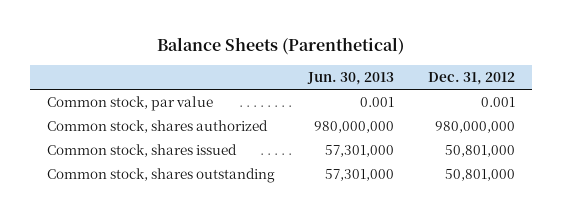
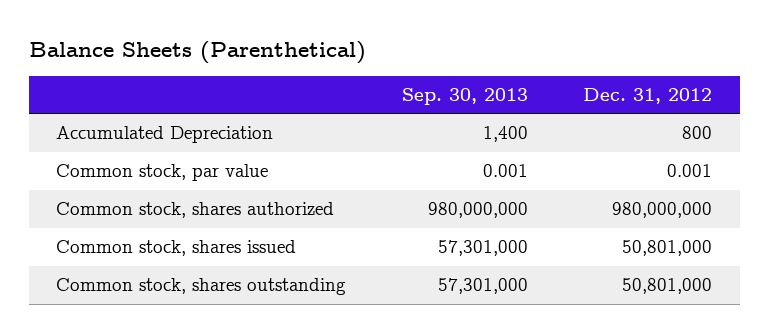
- | Jun. 30, 2013 | Dec. 31, 2012
+ | Sep. 30, 2013 | Dec. 31, 2012
+ Accumulated Depreciation | 1,400 | 800

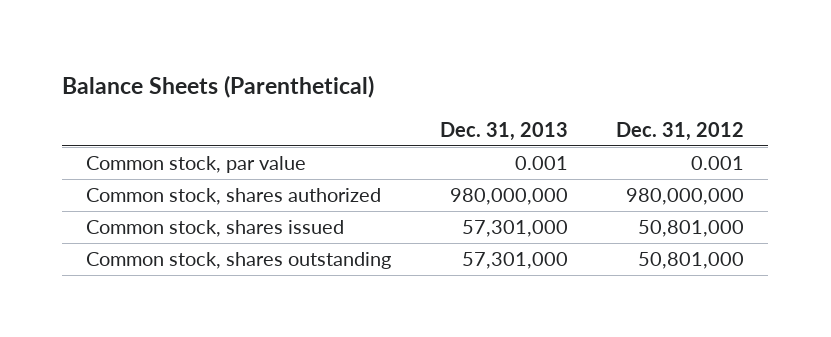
- | Sep. 30, 2013 | Dec. 31, 2012
+ | Dec. 31, 2013 | Dec. 31, 2012
- Accumulated Depreciation | 1,400 | 800

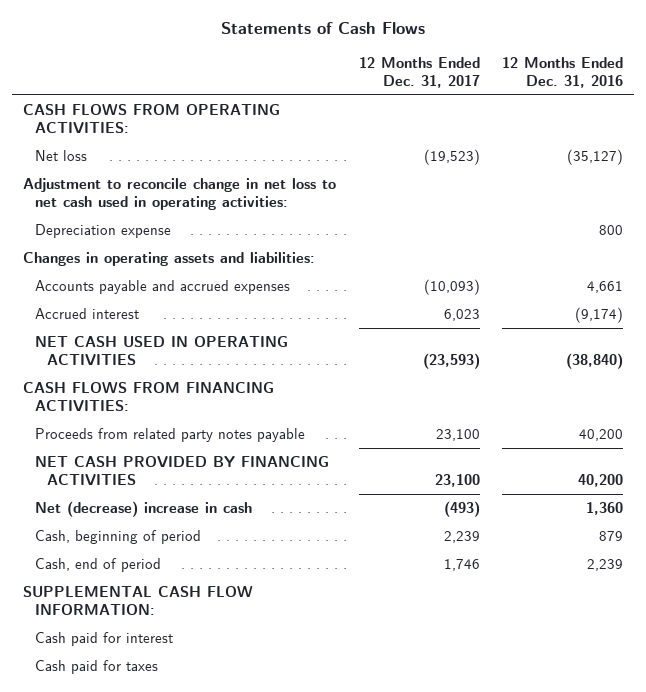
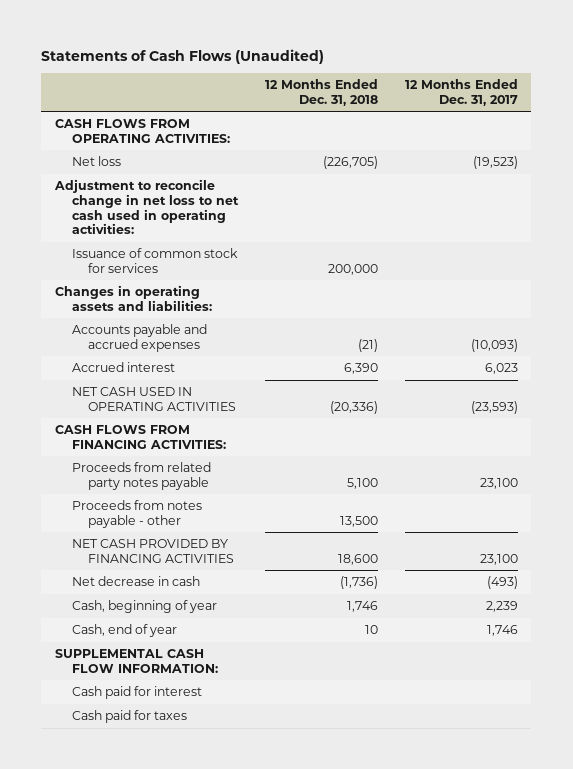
- Statements of Cash Flows
+ Statements of Cash Flows (Unaudited)
- | 12 Months Ended Dec. 31, 2017 | 12 Months Ended Dec. 31, 2016
+ | 12 Months Ended Dec. 31, 2018 | 12 Months Ended Dec. 31, 2017
- Depreciation expense | | 800
+ Issuance of common stock for services | 200,000 |
+ Proceeds from notes payable - other | 13,500 |
- Net (decrease) increase in cash | (493) | 1,360
- Cash, beginning of period | 2,239 | 879
- Cash, end of period | 1,746 | 2,239
+ Net decrease in cash | (1,736) | (493)
+ Cash, beginning of year | 1,746 | 2,239
+ Cash, end of year | 10 | 1,746

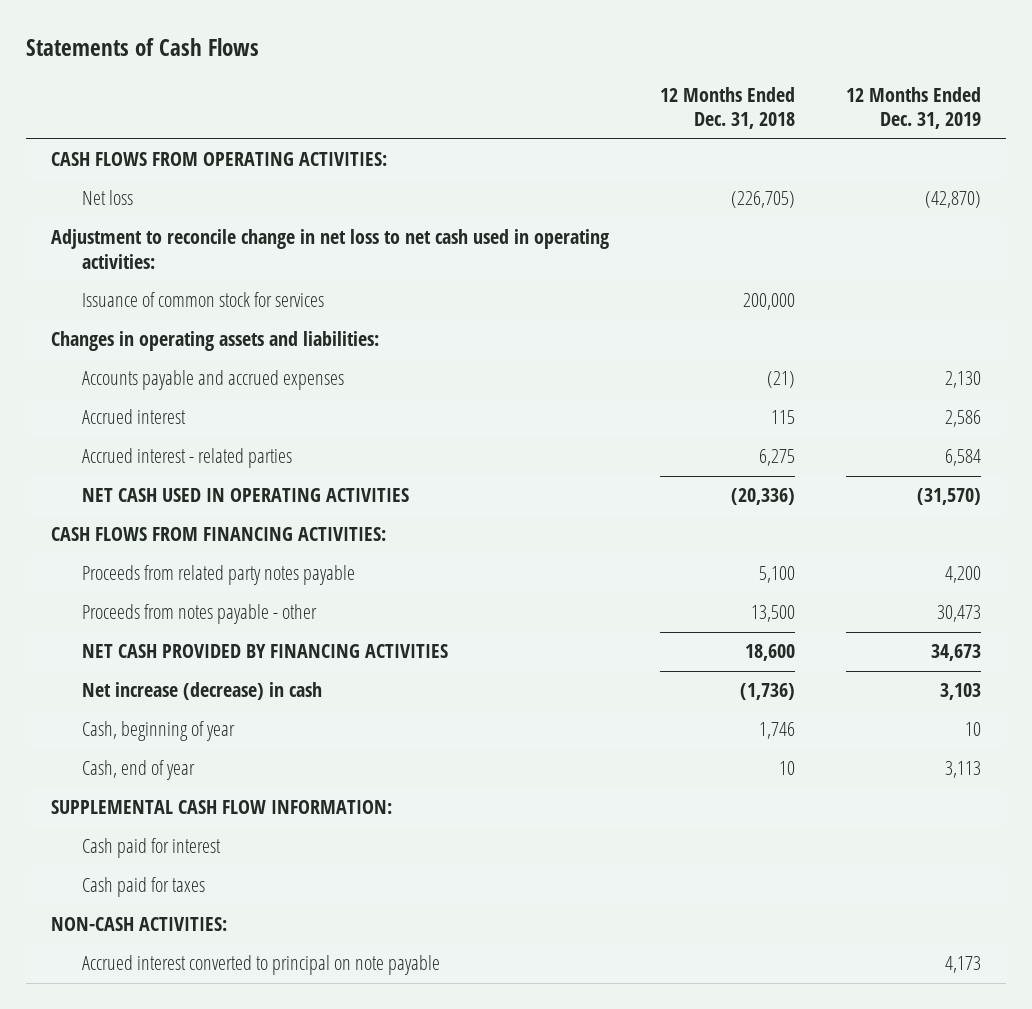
- Statements of Cash Flows (Unaudited)
+ Statements of Cash Flows
- | 12 Months Ended Dec. 31, 2018 | 12 Months Ended Dec. 31, 2017
+ | 12 Months Ended Dec. 31, 2018 | 12 Months Ended Dec. 31, 2019
- Accrued interest | 6,390 | 6,023
+ Accrued interest | 115 | 2,586
+ Accrued interest - related parties | 6,275 | 6,584
- Net decrease in cash | (1,736) | (493)
+ Net increase (decrease) in cash | (1,736) | 3,103
+ NON-CASH ACTIVITIES:
+ Accrued interest converted to principal on note payable | | 4,173

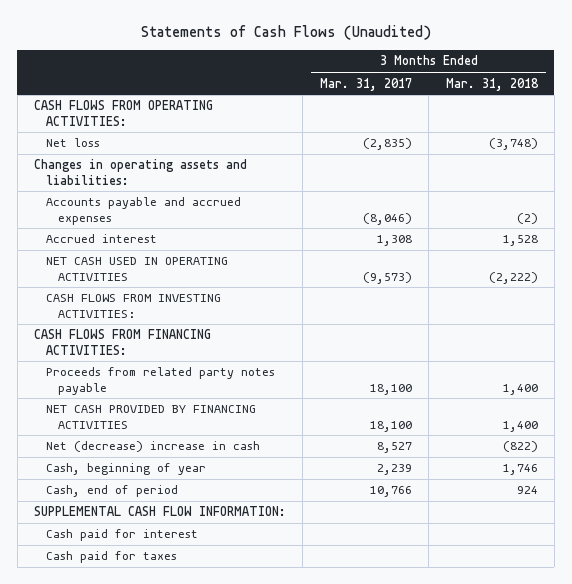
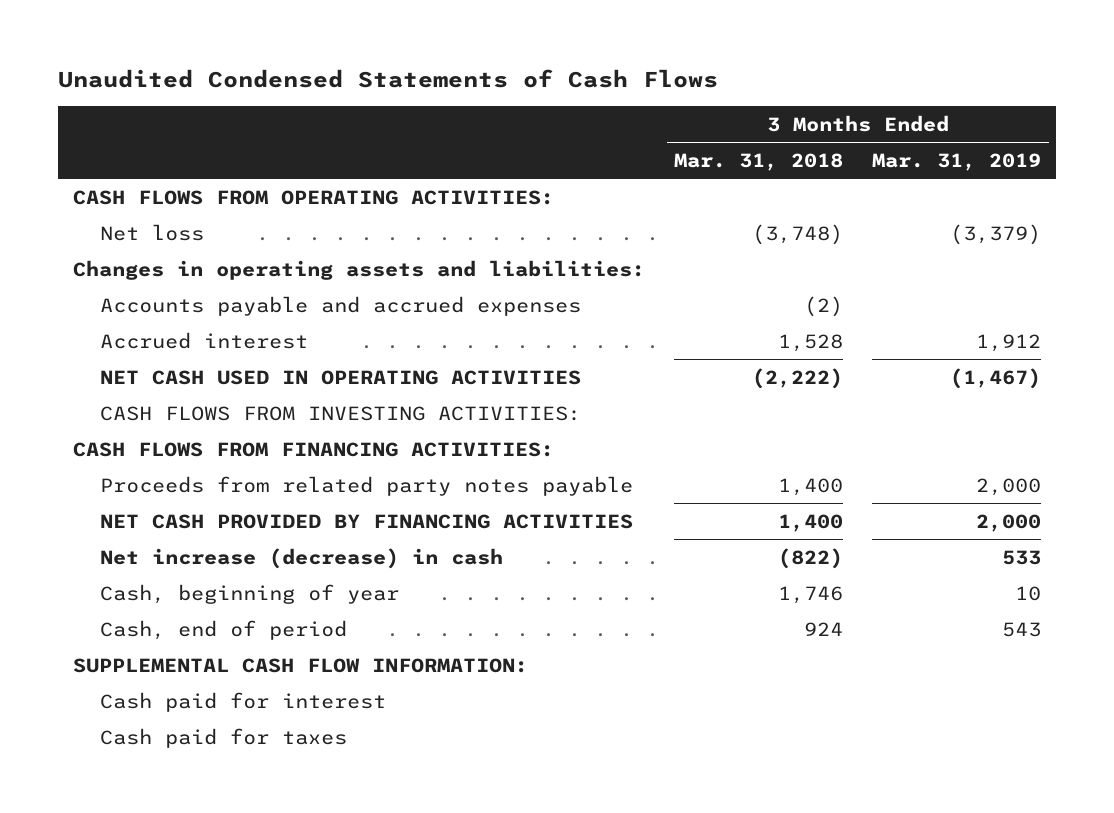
- Statements of Cash Flows (Unaudited)
+ Unaudited Condensed Statements of Cash Flows
- | 3 Months Ended Mar. 31, 2017 | 3 Months Ended Mar. 31, 2018
+ | 3 Months Ended Mar. 31, 2018 | 3 Months Ended Mar. 31, 2019
- Net (decrease) increase in cash | 8,527 | (822)
+ Net increase (decrease) in cash | (822) | 533

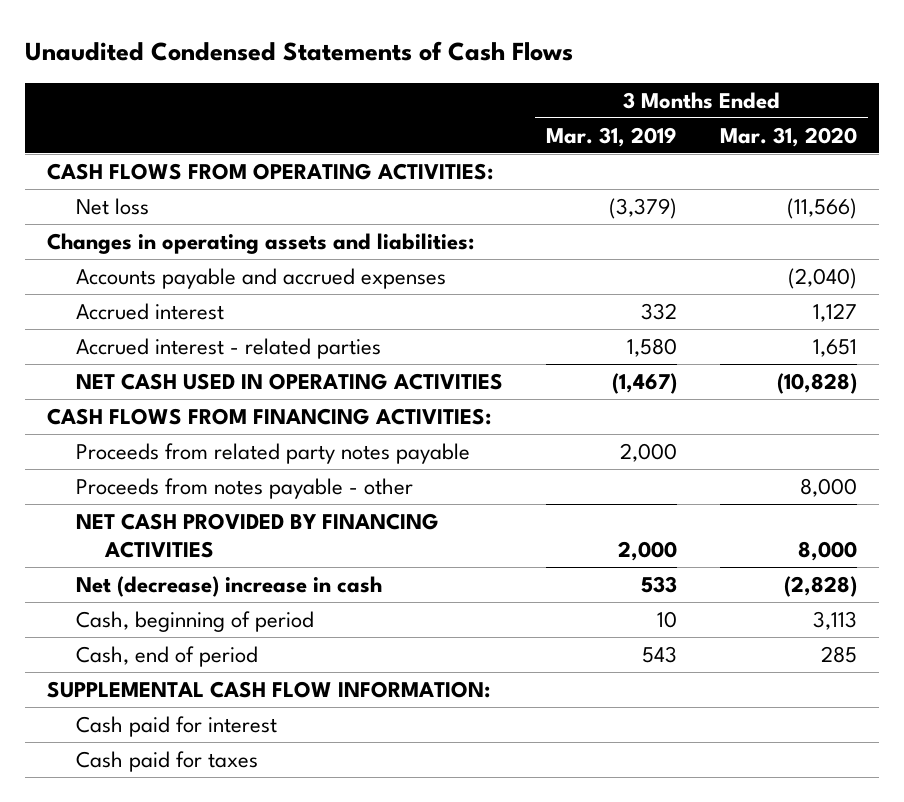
- | 3 Months Ended Mar. 31, 2018 | 3 Months Ended Mar. 31, 2019
+ | 3 Months Ended Mar. 31, 2019 | 3 Months Ended Mar. 31, 2020
- Accrued interest | 1,528 | 1,912
+ Accrued interest | 332 | 1,127
+ Accrued interest - related parties | 1,580 | 1,651
- CASH FLOWS FROM INVESTING ACTIVITIES:
+ Proceeds from notes payable - other | | 8,000
- Net increase (decrease) in cash | (822) | 533
- Cash, beginning of year | 1,746 | 10
+ Net (decrease) increase in cash | 533 | (2,828)
+ Cash, beginning of period | 10 | 3,113

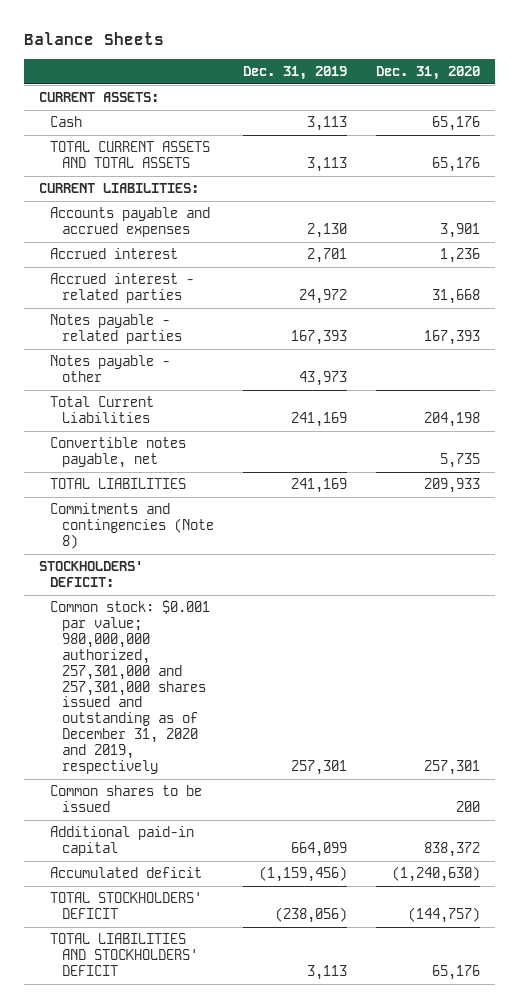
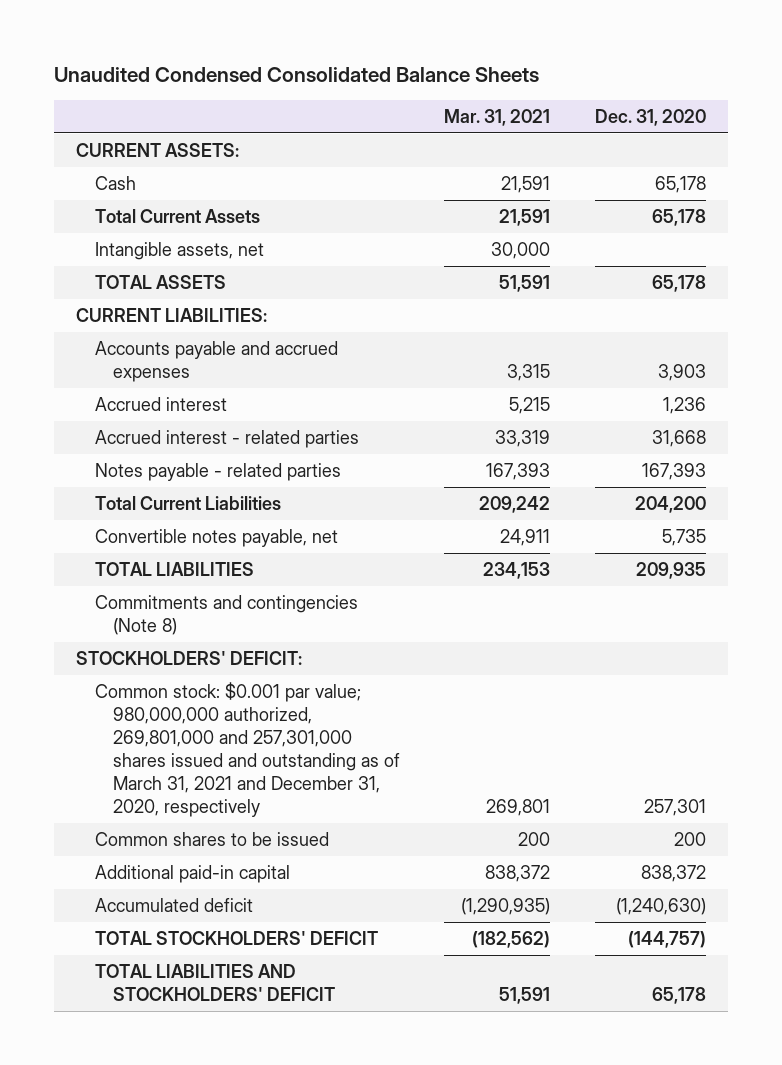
- Balance Sheets
+ Unaudited Condensed Consolidated Balance Sheets
- | Dec. 31, 2019 | Dec. 31, 2020
+ | Mar. 31, 2021 | Dec. 31, 2020
- Cash | 3,113 | 65,176
- TOTAL CURRENT ASSETS AND TOTAL ASSETS | 3,113 | 65,176
+ Cash | 21,591 | 65,178
+ Total Current Assets | 21,591 | 65,178
+ Intangible assets, net | 30,000 |
+ TOTAL ASSETS | 51,591 | 65,178
- Accounts payable and accrued expenses | 2,130 | 3,901
+ Accounts payable and accrued expenses | 3,315 | 3,903
- Notes payable - other | 43,973 |
- Total Current Liabilities | 241,169 | 204,198
+ Total Current Liabilities | 209,242 | 204,200
- TOTAL LIABILITIES | 241,169 | 209,933
+ TOTAL LIABILITIES | 234,153 | 209,935
- Common stock: $0.001 par value; 980,000,000 authorized, 257,301,000 and 257,301,000 shares issued and outstanding as of December 31, 2020 and 2019, respectively | 257,301 | 257,301
+ Common stock: $0.001 par value; 980,000,000 authorized, 269,801,000 and 257,301,000 shares issued and outstanding as of March 31, 2021 and December 31, 2020, respectively | 269,801 | 257,301
- TOTAL LIABILITIES AND STOCKHOLDERS' DEFICIT | 3,113 | 65,176
+ TOTAL LIABILITIES AND STOCKHOLDERS' DEFICIT | 51,591 | 65,178

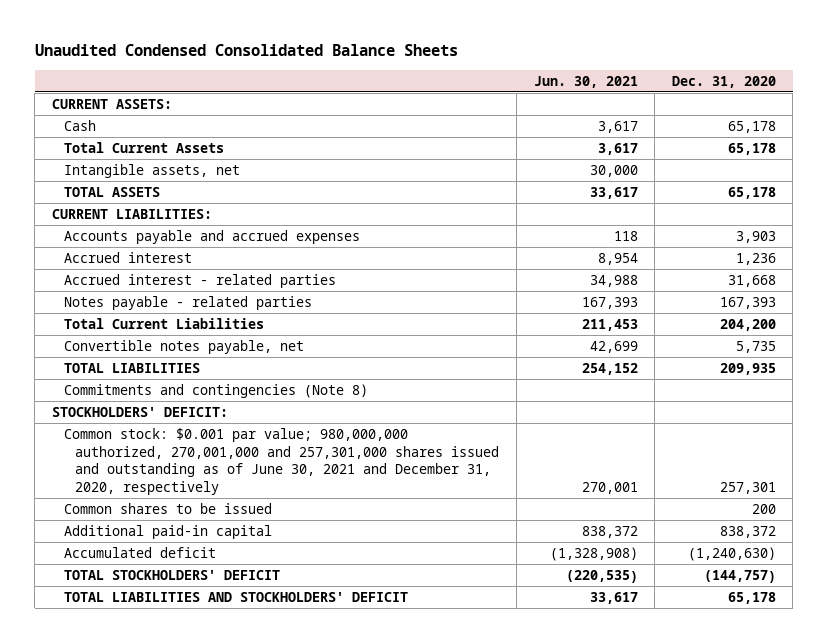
- | Mar. 31, 2021 | Dec. 31, 2020
+ | Jun. 30, 2021 | Dec. 31, 2020
- Common stock: $0.001 par value; 980,000,000 authorized, 269,801,000 and 257,301,000 shares issued and outstanding as of March 31, 2021 and December 31, 2020, respectively | 269,801 | 257,301
+ Common stock: $0.001 par value; 980,000,000 authorized, 270,001,000 and 257,301,000 shares issued and outstanding as of June 30, 2021 and December 31, 2020, respectively | 270,001 | 257,301

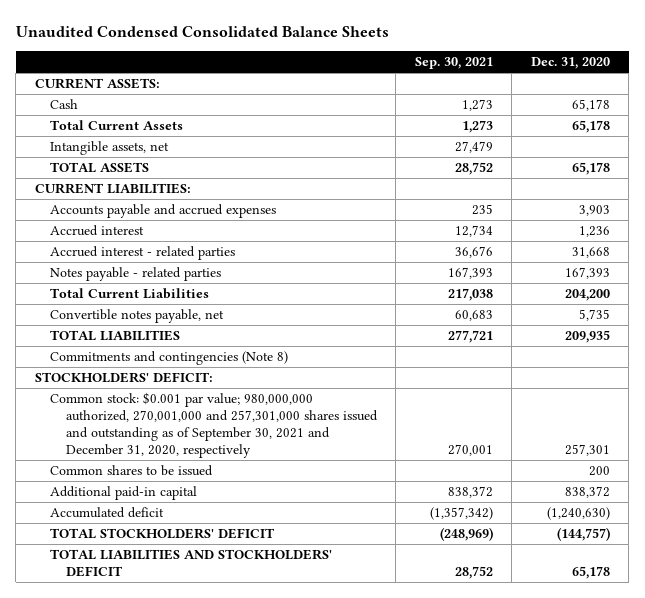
- | Jun. 30, 2021 | Dec. 31, 2020
+ | Sep. 30, 2021 | Dec. 31, 2020
- Common stock: $0.001 par value; 980,000,000 authorized, 270,001,000 and 257,301,000 shares issued and outstanding as of June 30, 2021 and December 31, 2020, respectively | 270,001 | 257,301
+ Common stock: $0.001 par value; 980,000,000 authorized, 270,001,000 and 257,301,000 shares issued and outstanding as of September 30, 2021 and December 31, 2020, respectively | 270,001 | 257,301

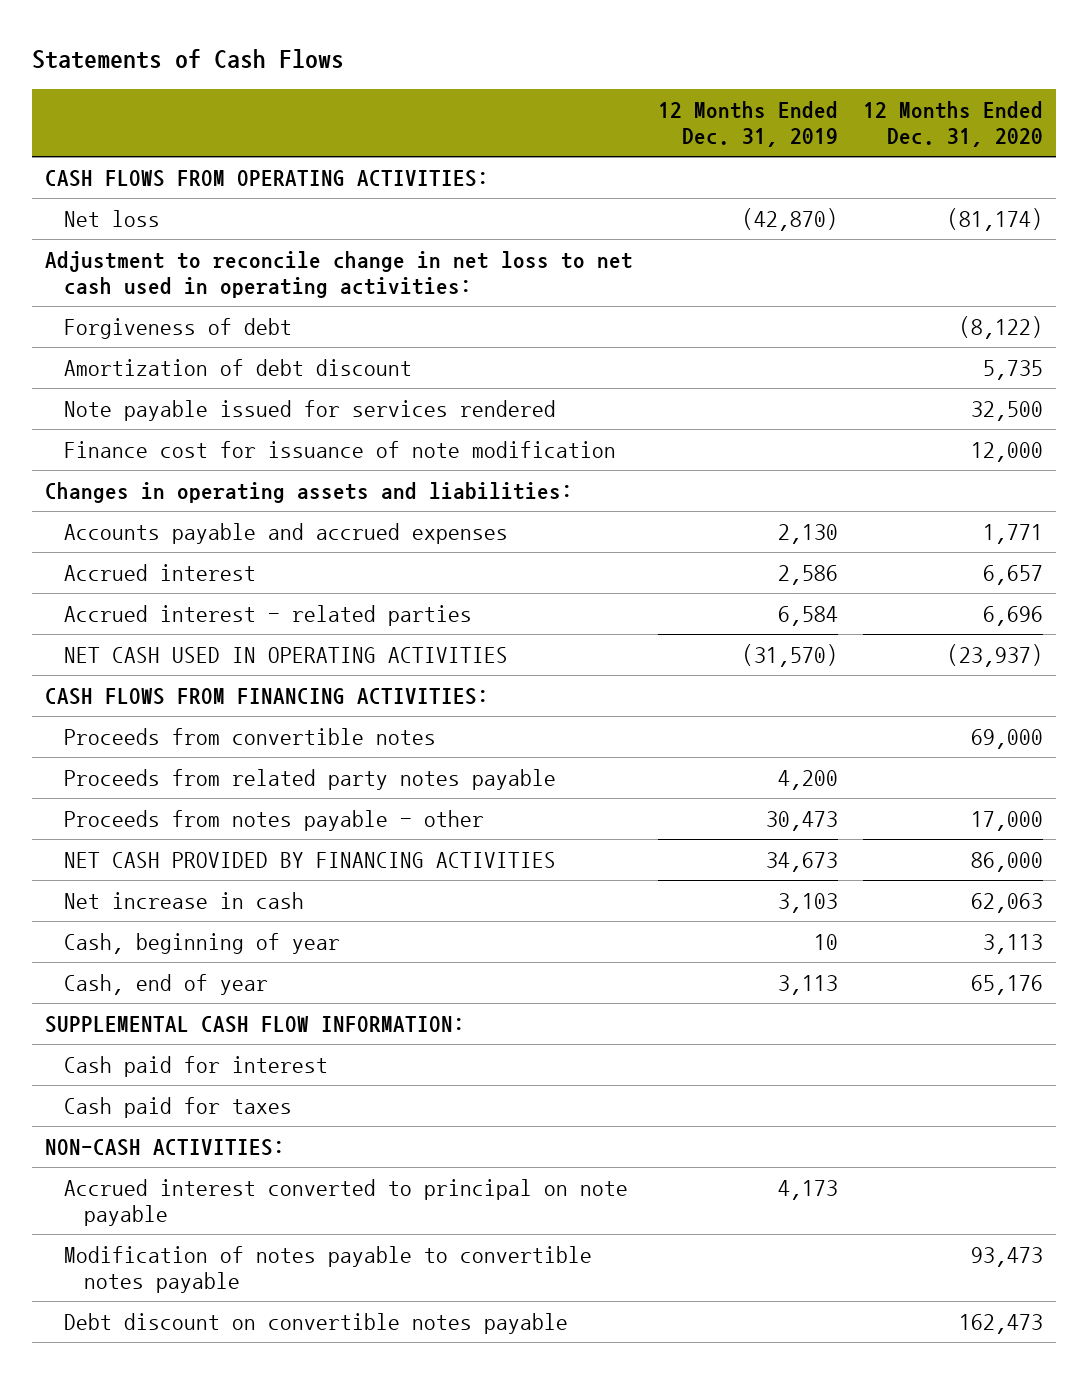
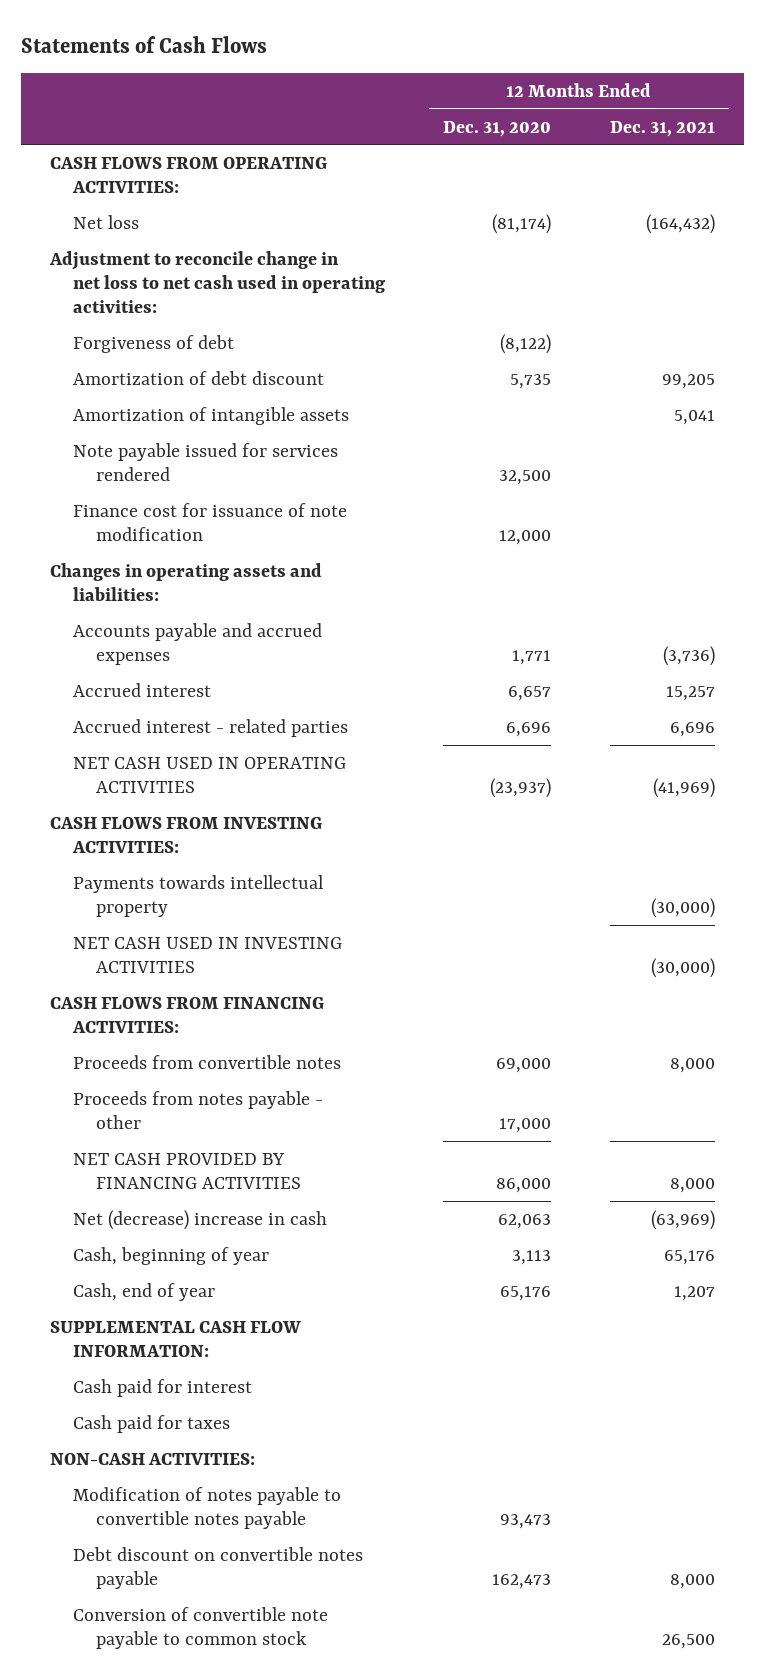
- | 12 Months Ended Dec. 31, 2019 | 12 Months Ended Dec. 31, 2020
+ | 12 Months Ended Dec. 31, 2020 | 12 Months Ended Dec. 31, 2021
+ Amortization of intangible assets | | 5,041
+ CASH FLOWS FROM INVESTING ACTIVITIES:
+ Payments towards intellectual property | | (30,000)
+ NET CASH USED IN INVESTING ACTIVITIES | | (30,000)
- Proceeds from related party notes payable | 4,200 |
- Net increase in cash | 3,103 | 62,063
+ Net (decrease) increase in cash | 62,063 | (63,969)
- Accrued interest converted to principal on note payable | 4,173 |
+ Conversion of convertible note payable to common stock | | 26,500

